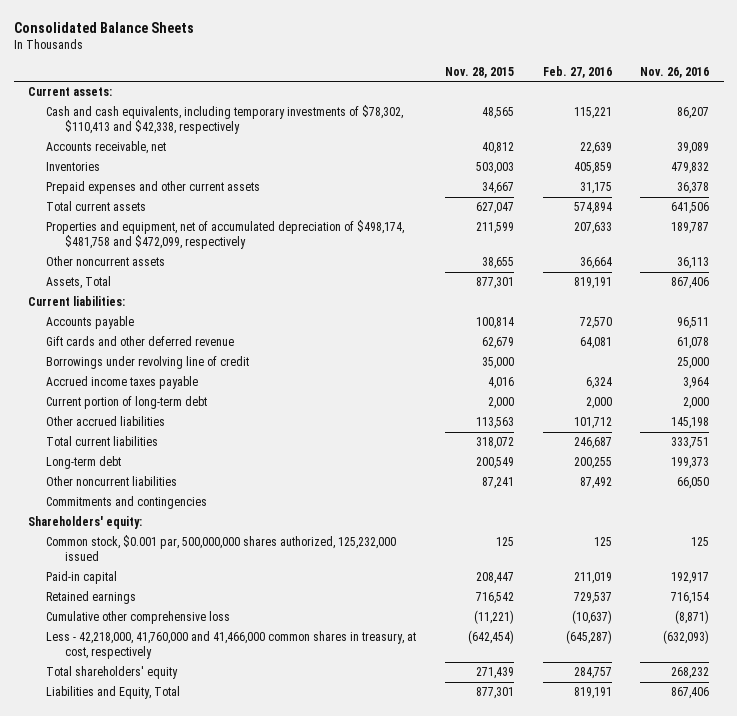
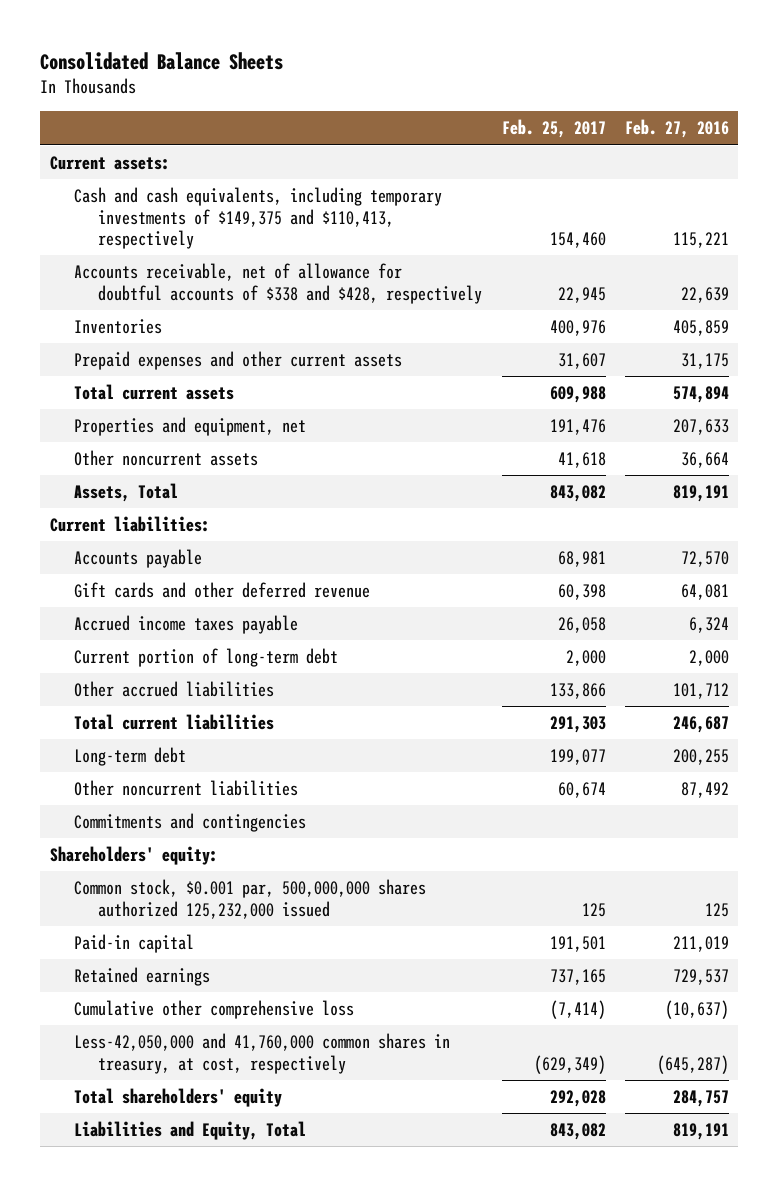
- | Nov. 28, 2015 | Feb. 27, 2016 | Nov. 26, 2016
+ | Feb. 25, 2017 | Feb. 27, 2016
- Cash and cash equivalents, including temporary investments of $78,302, $110,413 and $42,338, respectively | 48,565 | 115,221 | 86,207
- Accounts receivable, net | 40,812 | 22,639 | 39,089
+ Cash and cash equivalents, including temporary investments of $149,375 and $110,413, respectively | 154,460 | 115,221
+ Accounts receivable, net of allowance for doubtful accounts of $338 and $428, respectively | 22,945 | 22,639
- Properties and equipment, net of accumulated depreciation of $498,174, $481,758 and $472,099, respectively | 211,599 | 207,633 | 189,787
+ Properties and equipment, net | 191,476 | 207,633
- Borrowings under revolving line of credit | 35,000 | | 25,000
- Common stock, $0.001 par, 500,000,000 shares authorized, 125,232,000 issued | 125 | 125 | 125
+ Common stock, $0.001 par, 500,000,000 shares authorized 125,232,000 issued | 125 | 125
- Less - 42,218,000, 41,760,000 and 41,466,000 common shares in treasury, at cost, respectively | (642,454) | (645,287) | (632,093)
+ Less-42,050,000 and 41,760,000 common shares in treasury, at cost, respectively | (629,349) | (645,287)

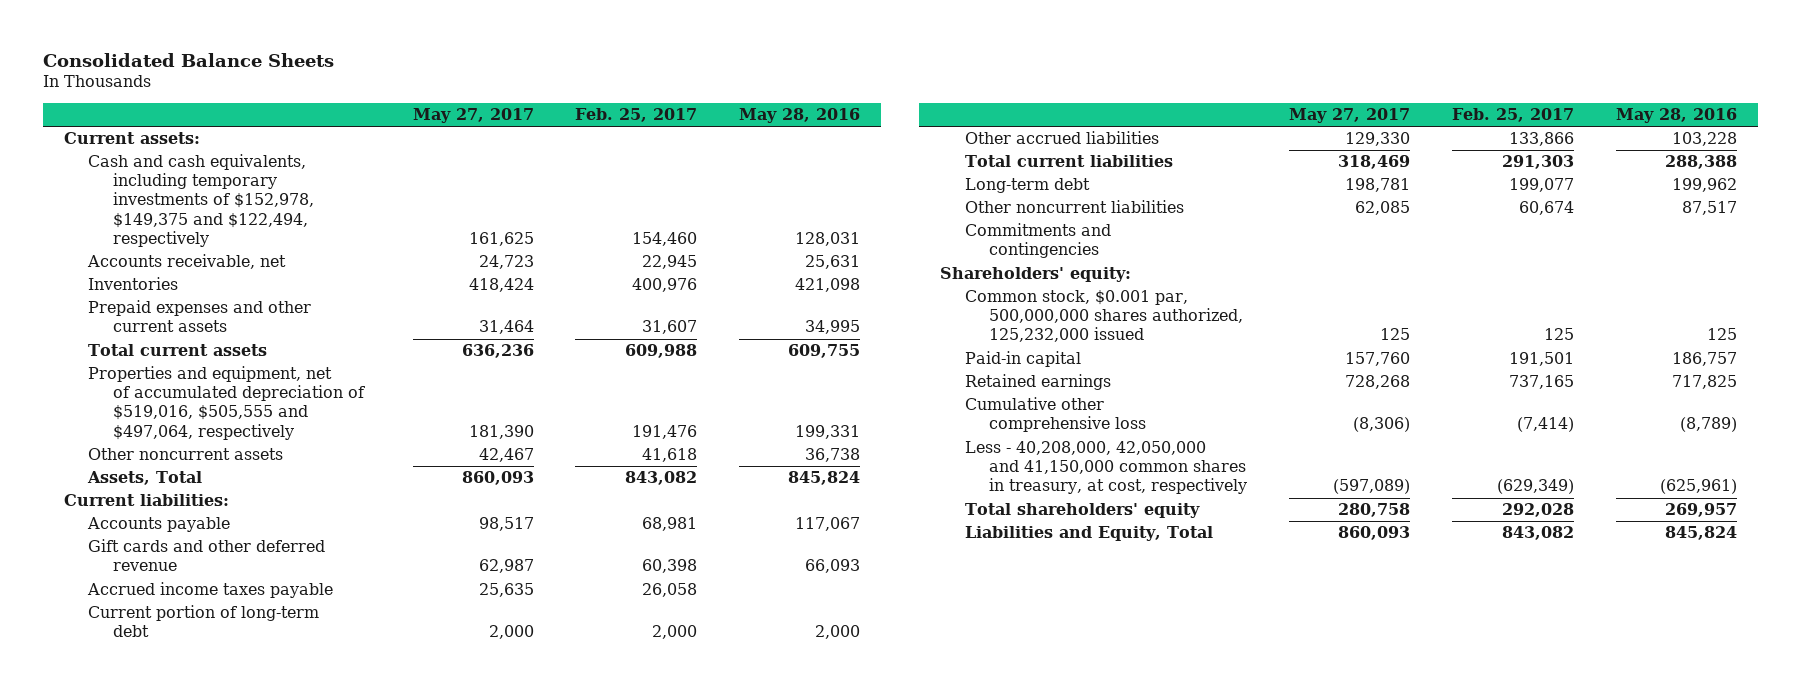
- | Feb. 25, 2017 | Feb. 27, 2016
+ | May 27, 2017 | Feb. 25, 2017 | May 28, 2016
- Cash and cash equivalents, including temporary investments of $149,375 and $110,413, respectively | 154,460 | 115,221
- Accounts receivable, net of allowance for doubtful accounts of $338 and $428, respectively | 22,945 | 22,639
+ Cash and cash equivalents, including temporary investments of $152,978, $149,375 and $122,494, respectively | 161,625 | 154,460 | 128,031
+ Accounts receivable, net | 24,723 | 22,945 | 25,631
- Properties and equipment, net | 191,476 | 207,633
+ Properties and equipment, net of accumulated depreciation of $519,016, $505,555 and $497,064, respectively | 181,390 | 191,476 | 199,331
- Common stock, $0.001 par, 500,000,000 shares authorized 125,232,000 issued | 125 | 125
+ Common stock, $0.001 par, 500,000,000 shares authorized, 125,232,000 issued | 125 | 125 | 125
- Less-42,050,000 and 41,760,000 common shares in treasury, at cost, respectively | (629,349) | (645,287)
+ Less - 40,208,000, 42,050,000 and 41,150,000 common shares in treasury, at cost, respectively | (597,089) | (629,349) | (625,961)

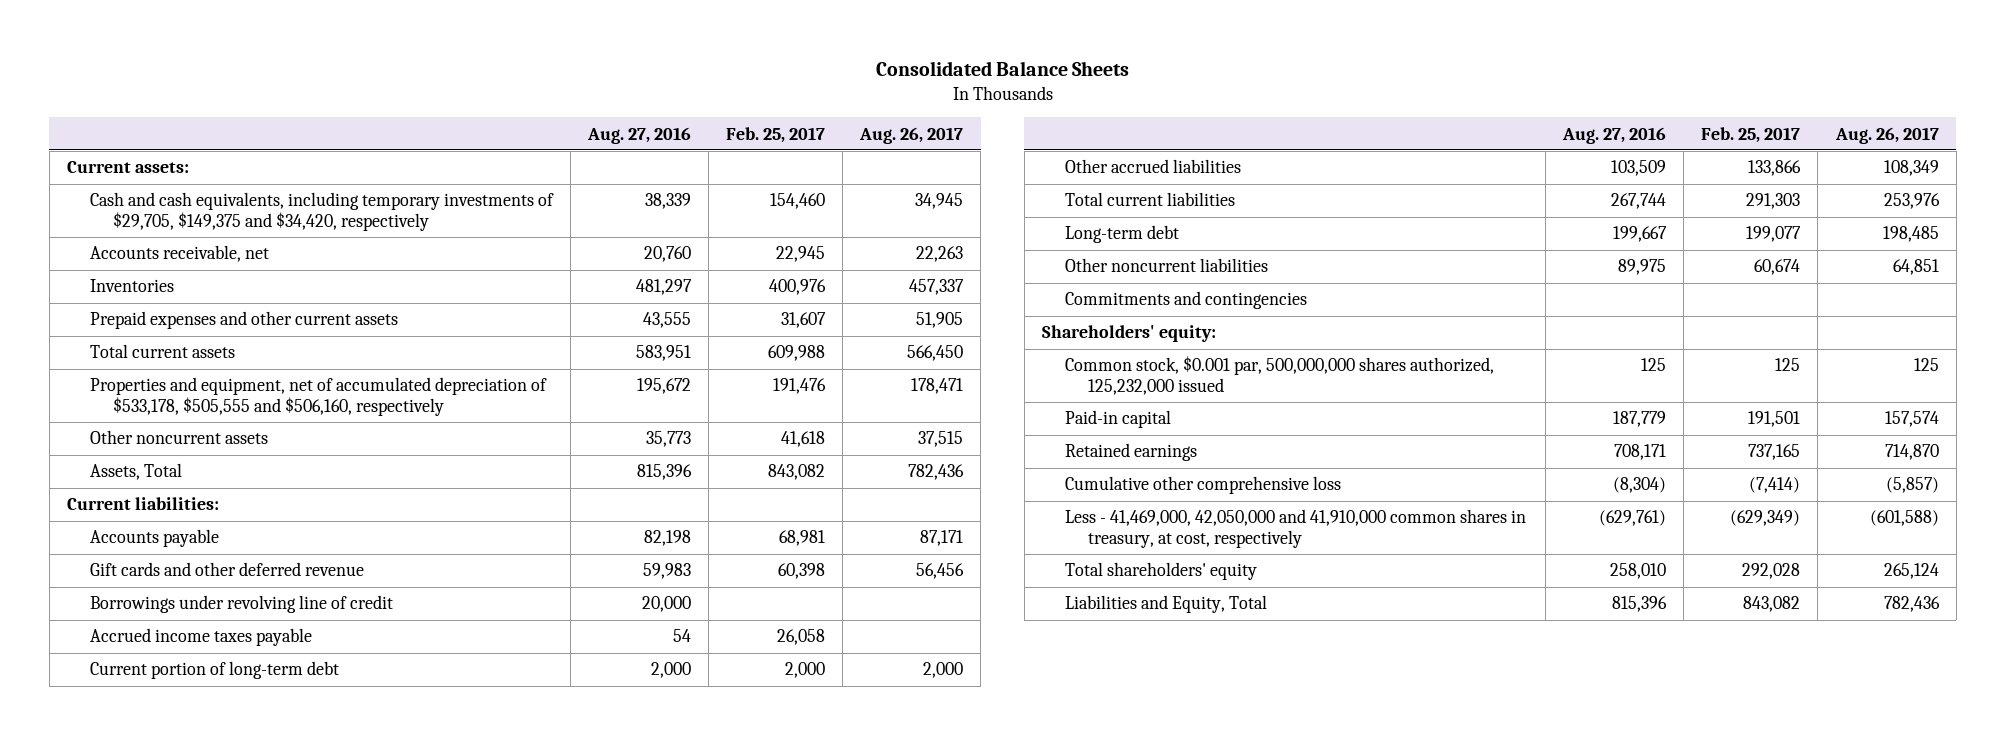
- | May 27, 2017 | Feb. 25, 2017 | May 28, 2016
+ | Aug. 27, 2016 | Feb. 25, 2017 | Aug. 26, 2017
- Cash and cash equivalents, including temporary investments of $152,978, $149,375 and $122,494, respectively | 161,625 | 154,460 | 128,031
+ Cash and cash equivalents, including temporary investments of $29,705, $149,375 and $34,420, respectively | 38,339 | 154,460 | 34,945
- Properties and equipment, net of accumulated depreciation of $519,016, $505,555 and $497,064, respectively | 181,390 | 191,476 | 199,331
+ Properties and equipment, net of accumulated depreciation of $533,178, $505,555 and $506,160, respectively | 195,672 | 191,476 | 178,471
+ Borrowings under revolving line of credit | 20,000 | |
- Less - 40,208,000, 42,050,000 and 41,150,000 common shares in treasury, at cost, respectively | (597,089) | (629,349) | (625,961)
+ Less - 41,469,000, 42,050,000 and 41,910,000 common shares in treasury, at cost, respectively | (629,761) | (629,349) | (601,588)

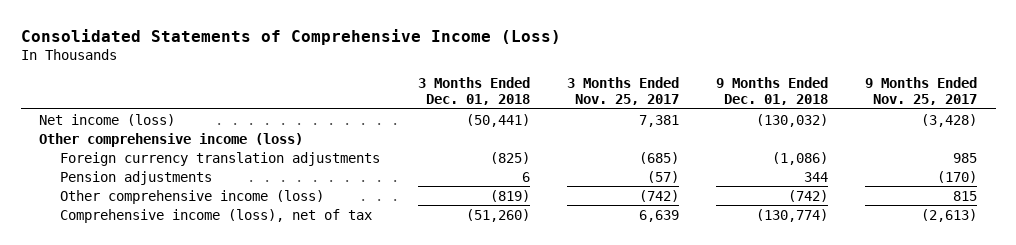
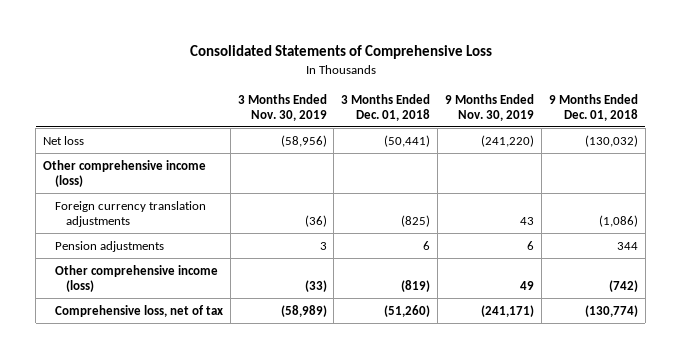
- Consolidated Statements of Comprehensive Income (Loss)
+ Consolidated Statements of Comprehensive Loss
- | 3 Months Ended Dec. 01, 2018 | 3 Months Ended Nov. 25, 2017 | 9 Months Ended Dec. 01, 2018 | 9 Months Ended Nov. 25, 2017
+ | 3 Months Ended Nov. 30, 2019 | 3 Months Ended Dec. 01, 2018 | 9 Months Ended Nov. 30, 2019 | 9 Months Ended Dec. 01, 2018
- Net income (loss) | (50,441) | 7,381 | (130,032) | (3,428)
+ Net loss | (58,956) | (50,441) | (241,220) | (130,032)
- Comprehensive income (loss), net of tax | (51,260) | 6,639 | (130,774) | (2,613)
+ Comprehensive loss, net of tax | (58,989) | (51,260) | (241,171) | (130,774)

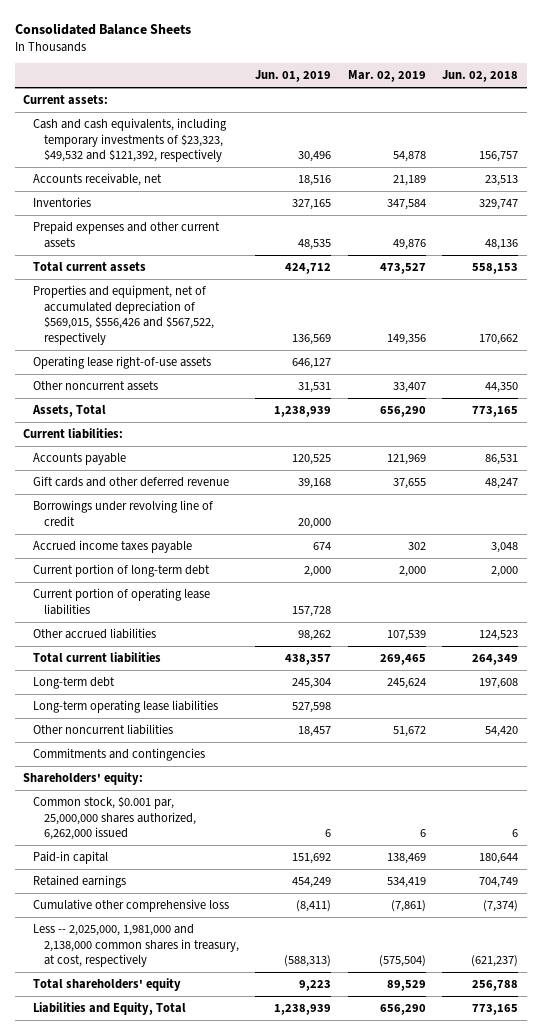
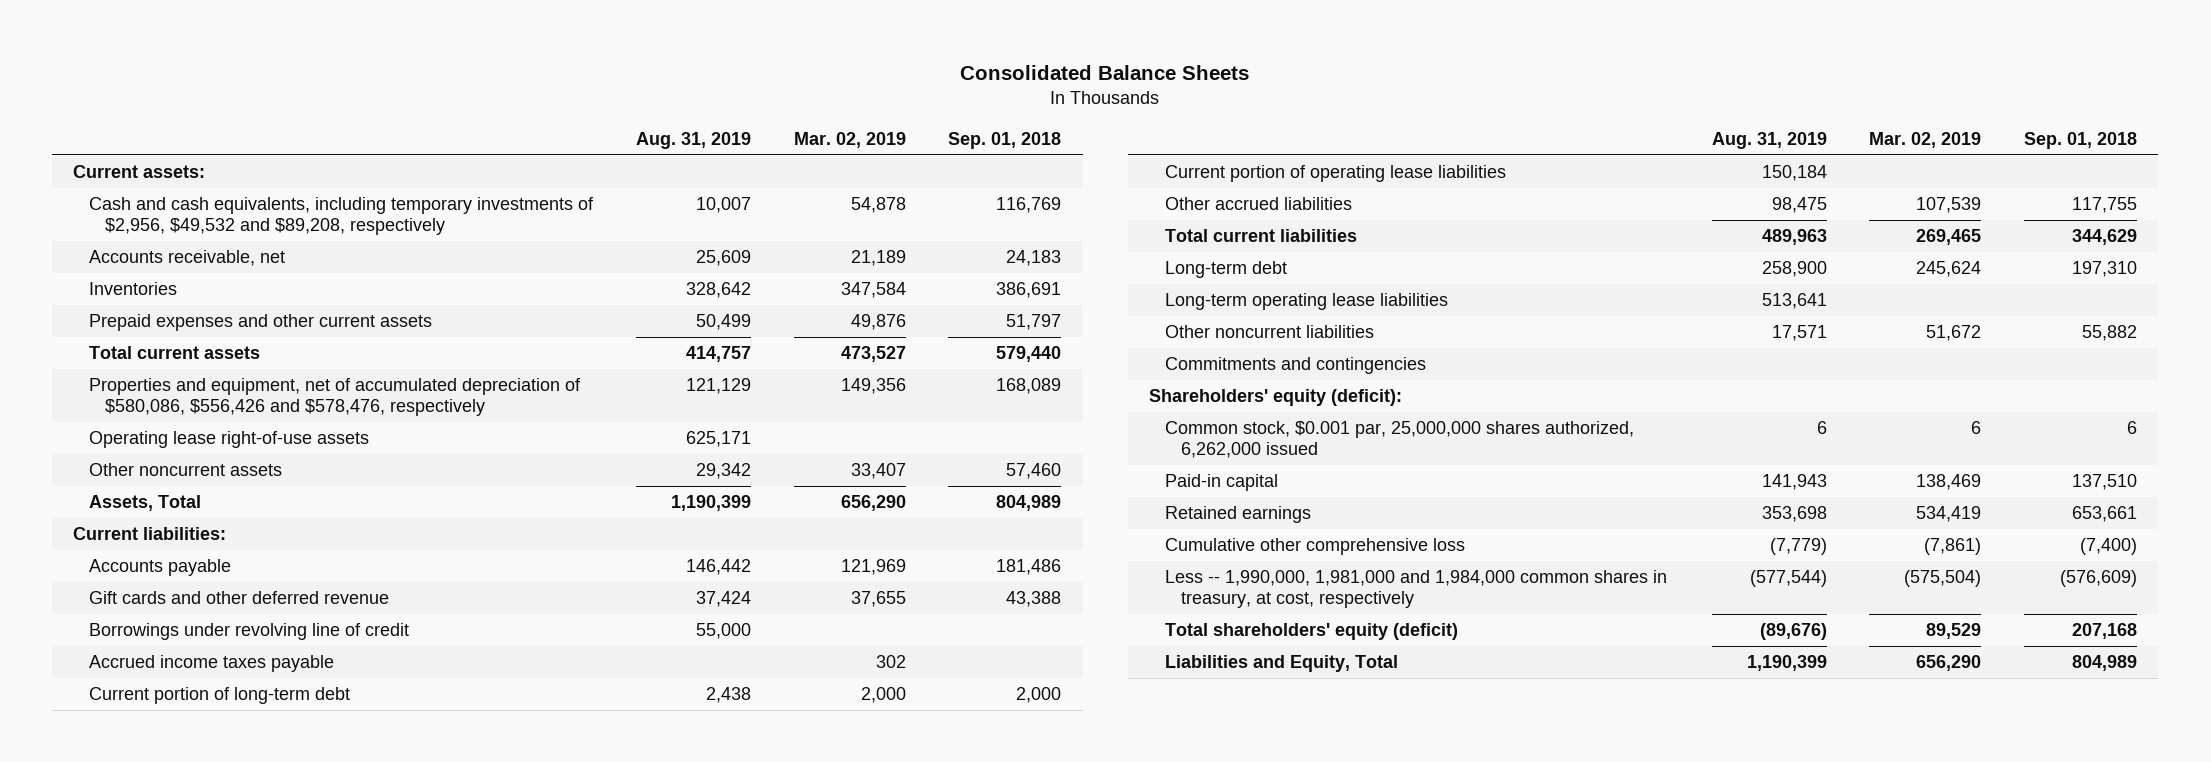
- | Jun. 01, 2019 | Mar. 02, 2019 | Jun. 02, 2018
+ | Aug. 31, 2019 | Mar. 02, 2019 | Sep. 01, 2018
- Cash and cash equivalents, including temporary investments of $23,323, $49,532 and $121,392, respectively | 30,496 | 54,878 | 156,757
+ Cash and cash equivalents, including temporary investments of $2,956, $49,532 and $89,208, respectively | 10,007 | 54,878 | 116,769
- Properties and equipment, net of accumulated depreciation of $569,015, $556,426 and $567,522, respectively | 136,569 | 149,356 | 170,662
+ Properties and equipment, net of accumulated depreciation of $580,086, $556,426 and $578,476, respectively | 121,129 | 149,356 | 168,089
- Shareholders' equity:
+ Shareholders' equity (deficit):
- Less -- 2,025,000, 1,981,000 and 2,138,000 common shares in treasury, at cost, respectively | (588,313) | (575,504) | (621,237)
- Total shareholders' equity | 9,223 | 89,529 | 256,788
+ Less -- 1,990,000, 1,981,000 and 1,984,000 common shares in treasury, at cost, respectively | (577,544) | (575,504) | (576,609)
+ Total shareholders' equity (deficit) | (89,676) | 89,529 | 207,168

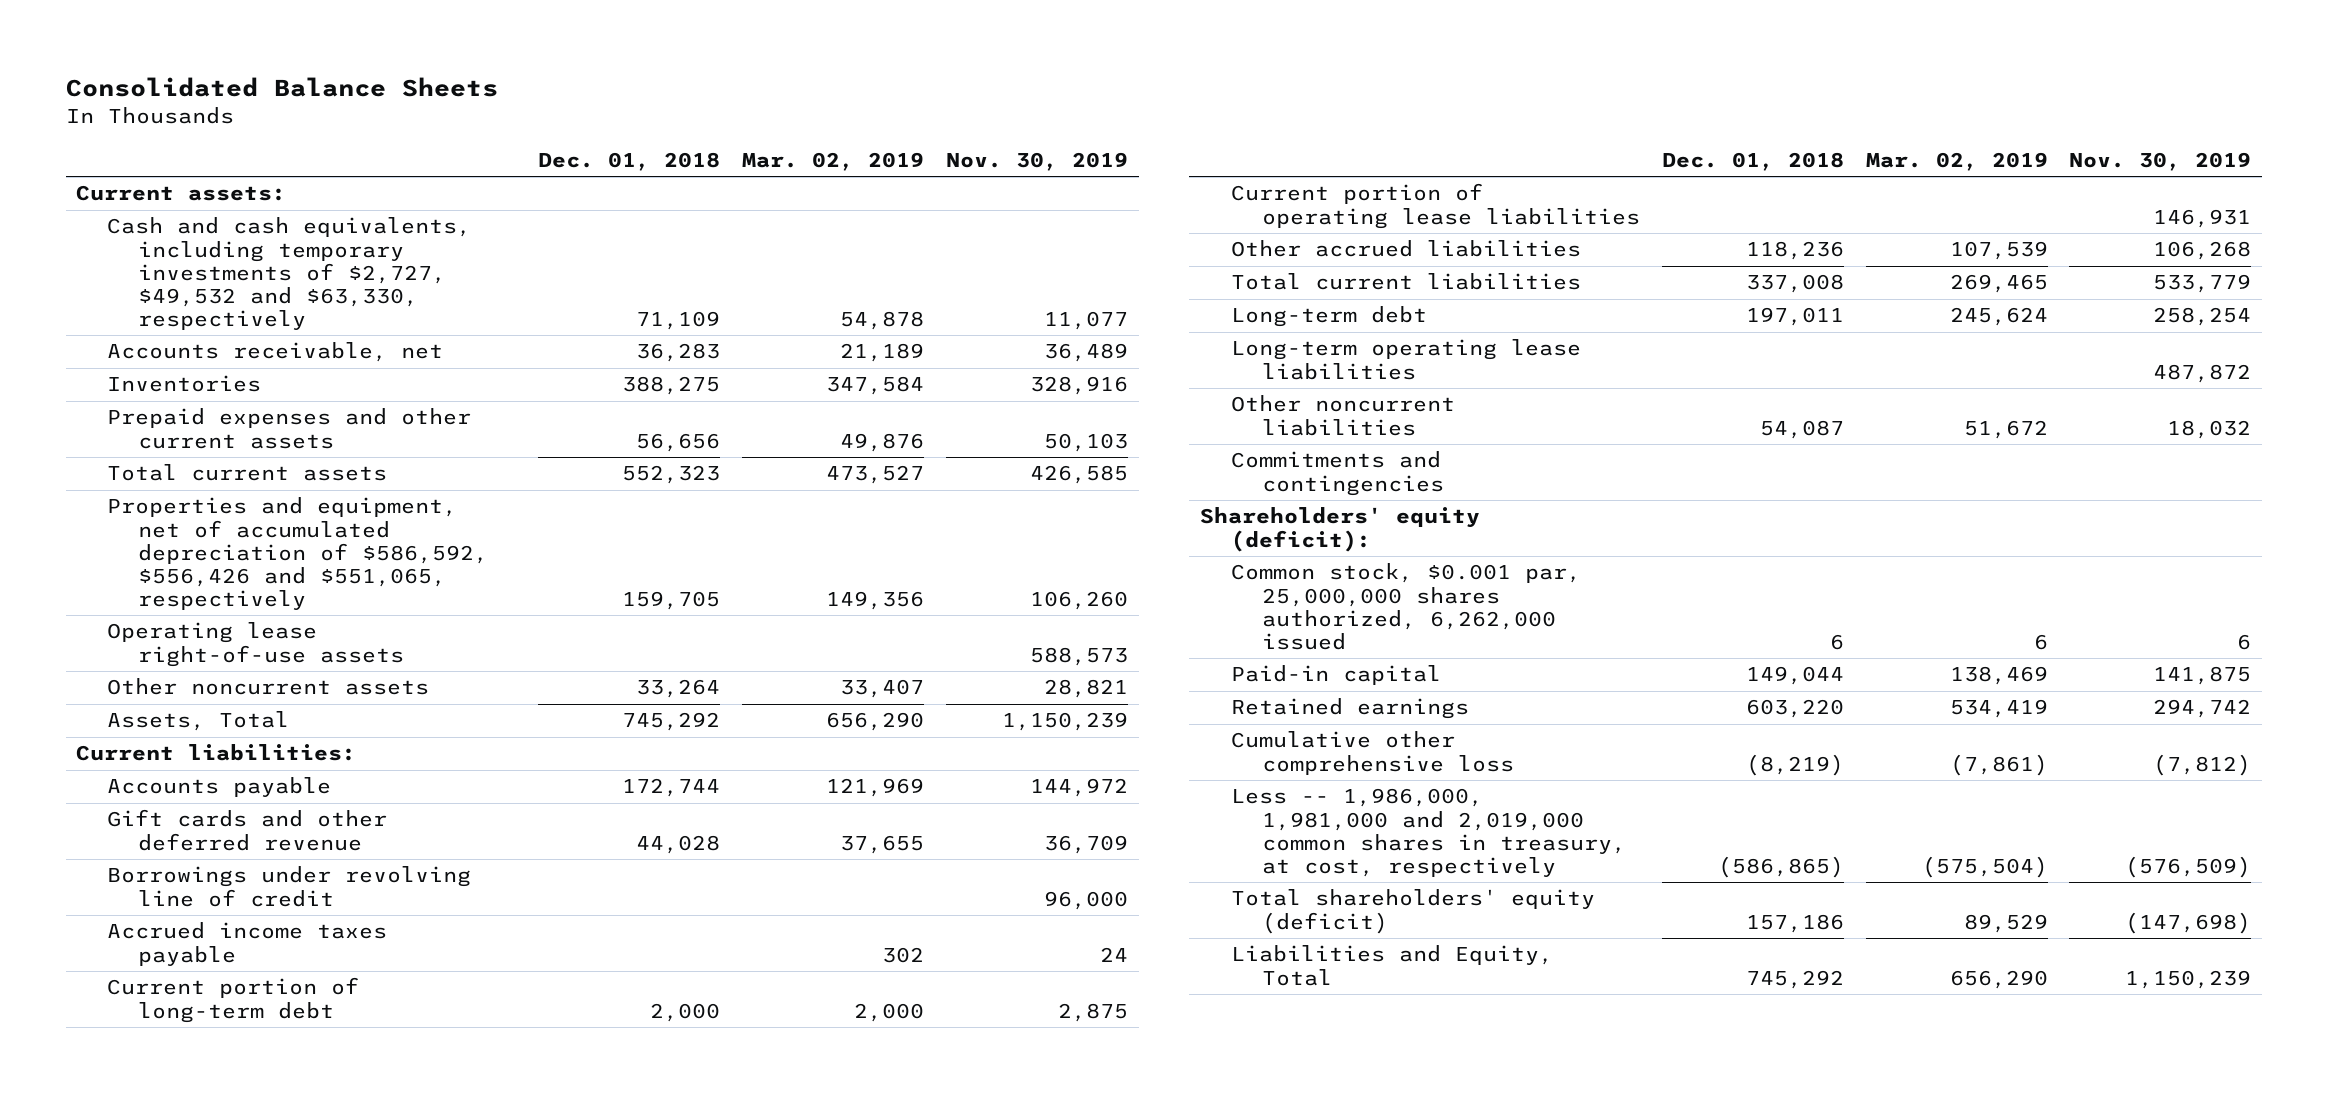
- | Aug. 31, 2019 | Mar. 02, 2019 | Sep. 01, 2018
+ | Dec. 01, 2018 | Mar. 02, 2019 | Nov. 30, 2019
- Cash and cash equivalents, including temporary investments of $2,956, $49,532 and $89,208, respectively | 10,007 | 54,878 | 116,769
+ Cash and cash equivalents, including temporary investments of $2,727, $49,532 and $63,330, respectively | 71,109 | 54,878 | 11,077
- Properties and equipment, net of accumulated depreciation of $580,086, $556,426 and $578,476, respectively | 121,129 | 149,356 | 168,089
+ Properties and equipment, net of accumulated depreciation of $586,592, $556,426 and $551,065, respectively | 159,705 | 149,356 | 106,260
- Less -- 1,990,000, 1,981,000 and 1,984,000 common shares in treasury, at cost, respectively | (577,544) | (575,504) | (576,609)
+ Less -- 1,986,000, 1,981,000 and 2,019,000 common shares in treasury, at cost, respectively | (586,865) | (575,504) | (576,509)

